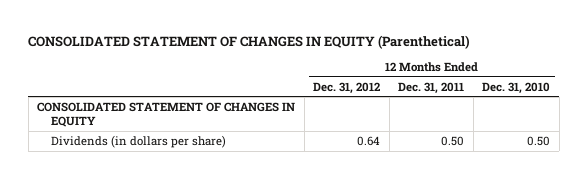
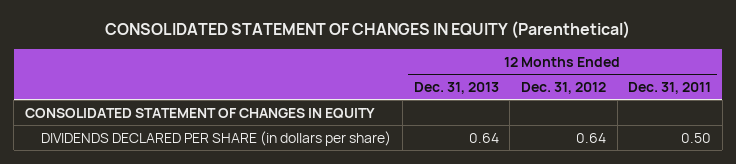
- | 12 Months Ended Dec. 31, 2012 | 12 Months Ended Dec. 31, 2011 | 12 Months Ended Dec. 31, 2010
+ | 12 Months Ended Dec. 31, 2013 | 12 Months Ended Dec. 31, 2012 | 12 Months Ended Dec. 31, 2011
- Dividends (in dollars per share) | 0.64 | 0.50 | 0.50
+ DIVIDENDS DECLARED PER SHARE (in dollars per share) | 0.64 | 0.64 | 0.50

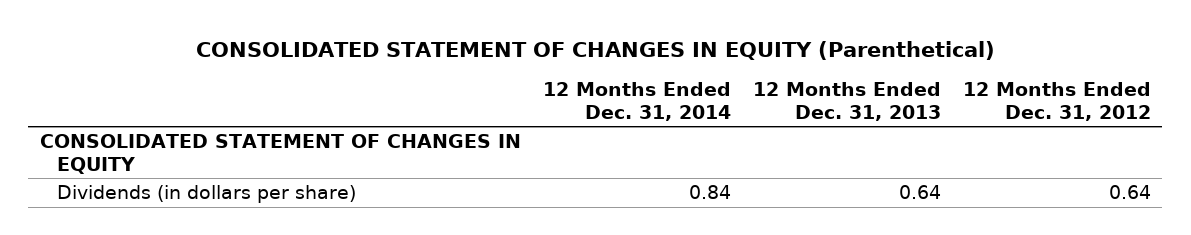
- | 12 Months Ended Dec. 31, 2013 | 12 Months Ended Dec. 31, 2012 | 12 Months Ended Dec. 31, 2011
+ | 12 Months Ended Dec. 31, 2014 | 12 Months Ended Dec. 31, 2013 | 12 Months Ended Dec. 31, 2012
- DIVIDENDS DECLARED PER SHARE (in dollars per share) | 0.64 | 0.64 | 0.50
+ Dividends (in dollars per share) | 0.84 | 0.64 | 0.64

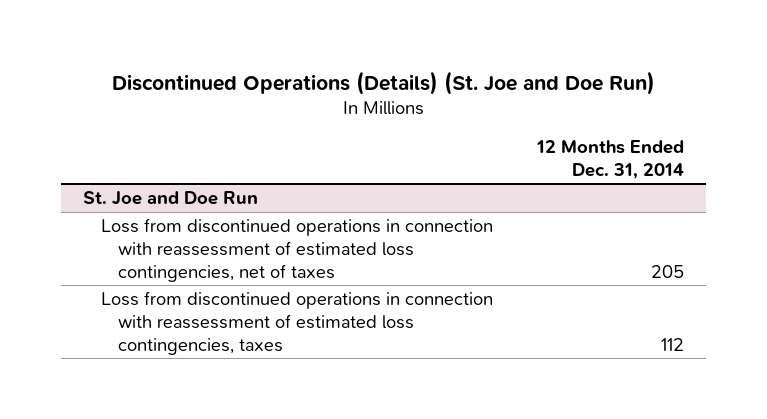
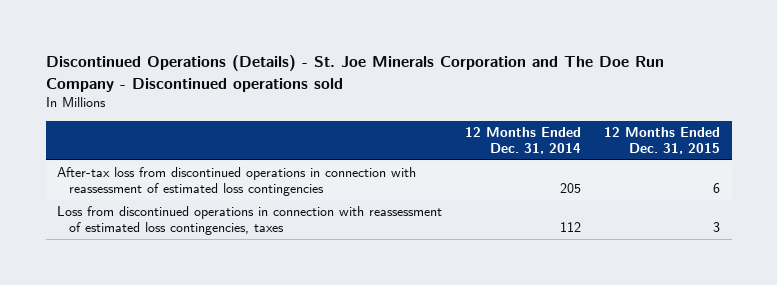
- Discontinued Operations (Details) (St. Joe and Doe Run)
+ Discontinued Operations (Details) - St. Joe Minerals Corporation and The Doe Run Company - Discontinued operations sold
- | 12 Months Ended Dec. 31, 2014
+ | 12 Months Ended Dec. 31, 2014 | 12 Months Ended Dec. 31, 2015
- St. Joe and Doe Run
- Loss from discontinued operations in connection with reassessment of estimated loss contingencies, net of taxes | 205
+ After-tax loss from discontinued operations in connection with reassessment of estimated loss contingencies | 205 | 6

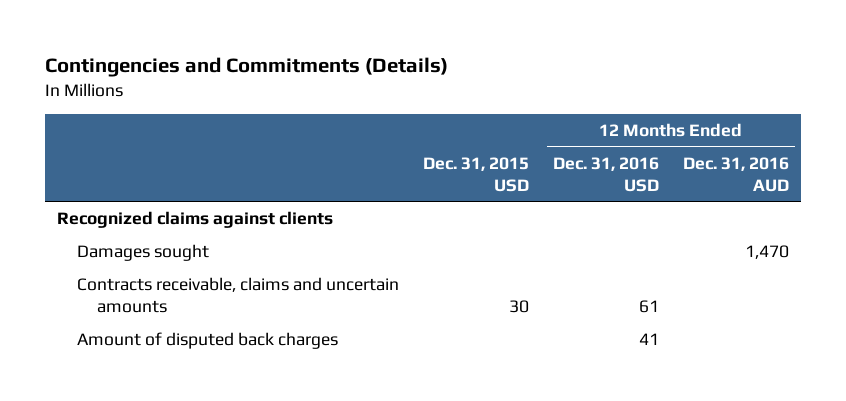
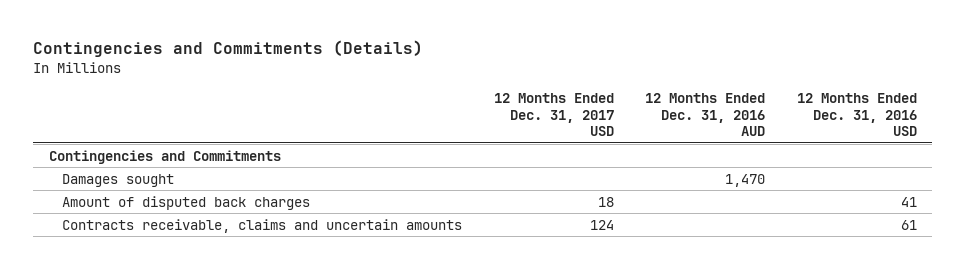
- | Dec. 31, 2015 USD | 12 Months Ended Dec. 31, 2016 USD | 12 Months Ended Dec. 31, 2016 AUD
+ | 12 Months Ended Dec. 31, 2017 USD | 12 Months Ended Dec. 31, 2016 AUD | 12 Months Ended Dec. 31, 2016 USD
- Recognized claims against clients
+ Contingencies and Commitments
moved down: Contracts receivable, claims and uncertain amounts | 124 | | 61

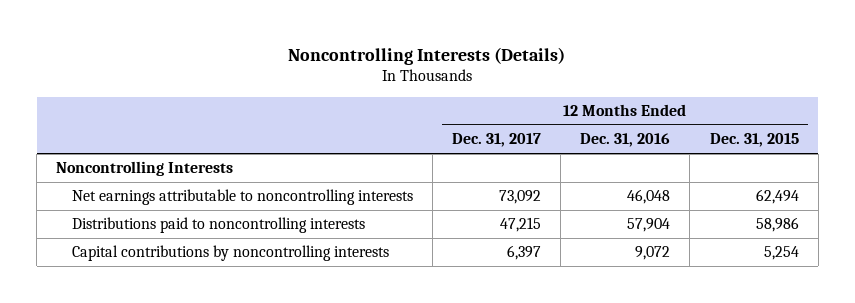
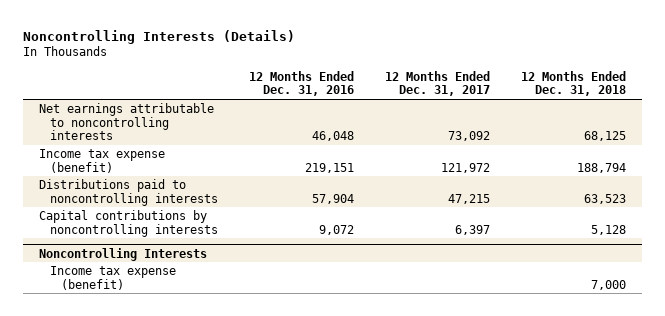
- | 12 Months Ended Dec. 31, 2017 | 12 Months Ended Dec. 31, 2016 | 12 Months Ended Dec. 31, 2015
+ | 12 Months Ended Dec. 31, 2016 | 12 Months Ended Dec. 31, 2017 | 12 Months Ended Dec. 31, 2018
- Noncontrolling Interests
+ Income tax expense (benefit) | 219,151 | 121,972 | 188,794
+ Noncontrolling Interests
+ Income tax expense (benefit) | | | 7,000

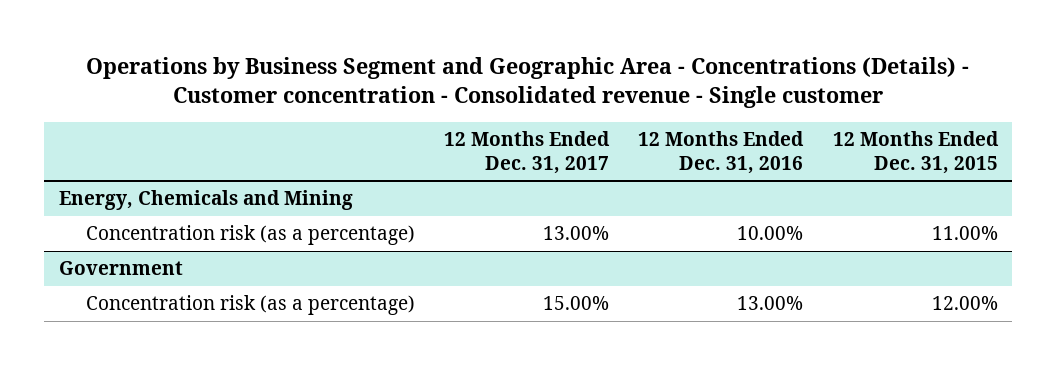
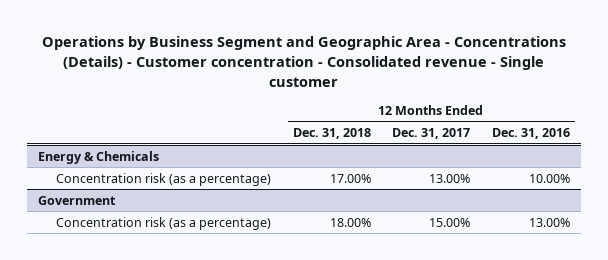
- | 12 Months Ended Dec. 31, 2017 | 12 Months Ended Dec. 31, 2016 | 12 Months Ended Dec. 31, 2015
+ | 12 Months Ended Dec. 31, 2018 | 12 Months Ended Dec. 31, 2017 | 12 Months Ended Dec. 31, 2016
- Energy, Chemicals and Mining
+ Energy & Chemicals

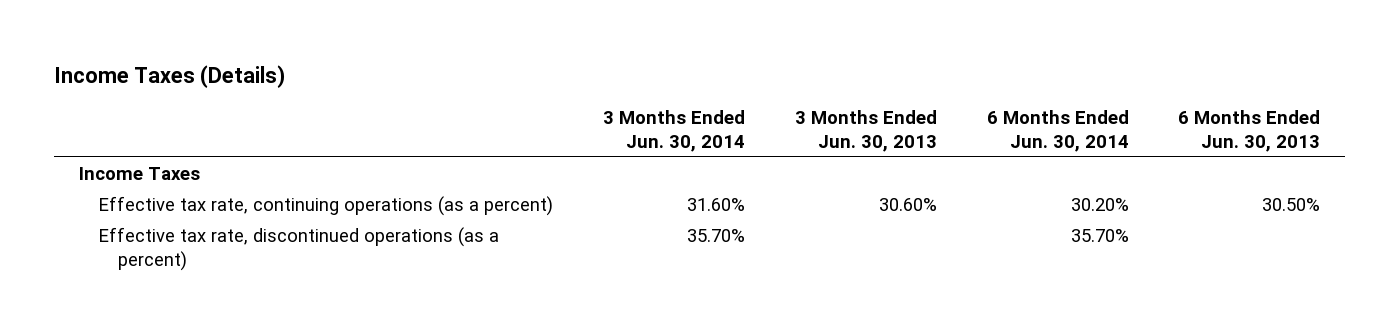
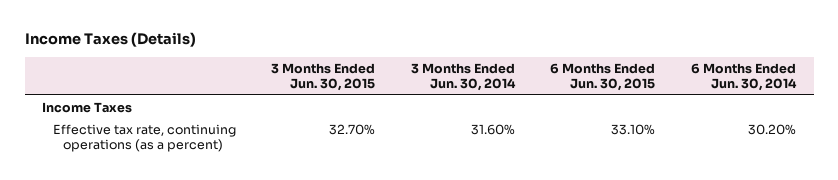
- | 3 Months Ended Jun. 30, 2014 | 3 Months Ended Jun. 30, 2013 | 6 Months Ended Jun. 30, 2014 | 6 Months Ended Jun. 30, 2013
+ | 3 Months Ended Jun. 30, 2015 | 3 Months Ended Jun. 30, 2014 | 6 Months Ended Jun. 30, 2015 | 6 Months Ended Jun. 30, 2014
- Effective tax rate, discontinued operations (as a percent) | 35.70% | | 35.70% |

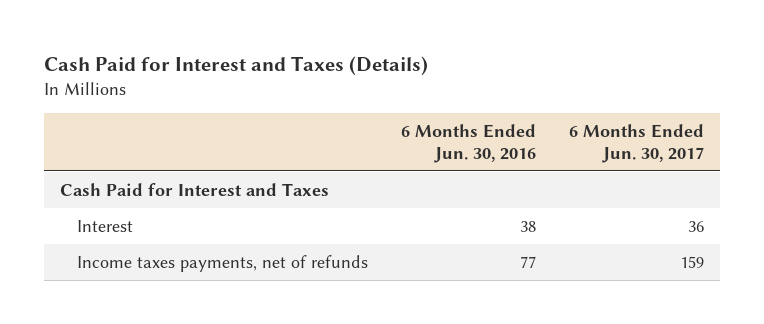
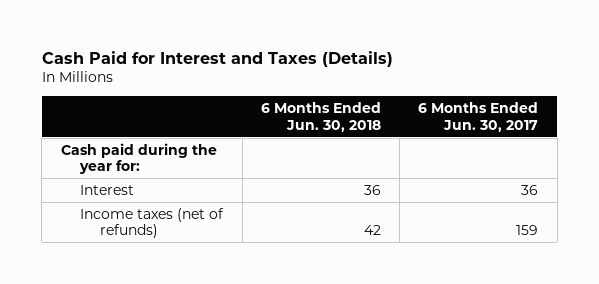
- | 6 Months Ended Jun. 30, 2016 | 6 Months Ended Jun. 30, 2017
+ | 6 Months Ended Jun. 30, 2018 | 6 Months Ended Jun. 30, 2017
- Cash Paid for Interest and Taxes
+ Cash paid during the year for:
- Income taxes payments, net of refunds | 77 | 159
+ Income taxes (net of refunds) | 42 | 159

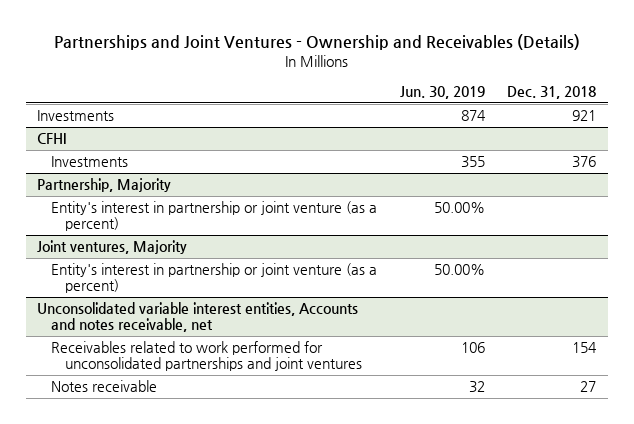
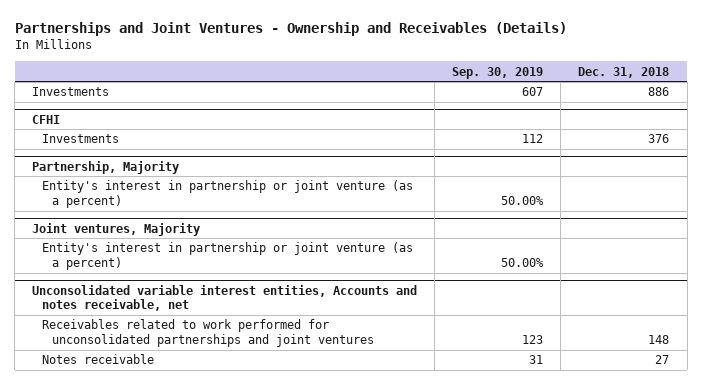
- | Jun. 30, 2019 | Dec. 31, 2018
+ | Sep. 30, 2019 | Dec. 31, 2018
- Investments | 874 | 921
+ Investments | 607 | 886
@ Unconsolidated variable interest entities, Accounts and notes receivable, net
- Receivables related to work performed for unconsolidated partnerships and joint ventures | 106 | 154
+ Receivables related to work performed for unconsolidated partnerships and joint ventures | 123 | 148

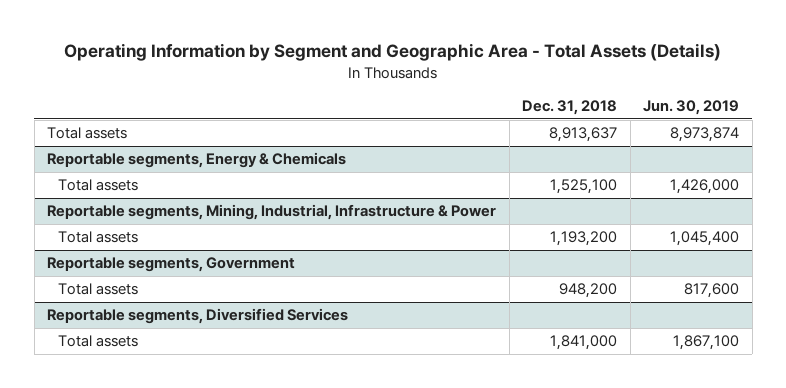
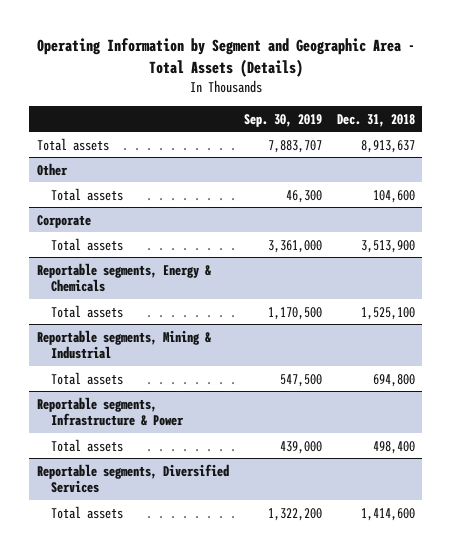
- | Dec. 31, 2018 | Jun. 30, 2019
+ | Sep. 30, 2019 | Dec. 31, 2018
+ Other
+ Total assets | 46,300 | 104,600
+ Corporate
+ Total assets | 3,361,000 | 3,513,900
- Reportable segments, Mining, Industrial, Infrastructure & Power
- Total assets | 1,193,200 | 1,045,400
- Reportable segments, Government
- Total assets | 948,200 | 817,600
+ Reportable segments, Mining & Industrial
+ Total assets | 547,500 | 694,800
+ Reportable segments, Infrastructure & Power
+ Total assets | 439,000 | 498,400
@ Reportable segments, Diversified Services
- Total assets | 1,841,000 | 1,867,100
+ Total assets | 1,322,200 | 1,414,600

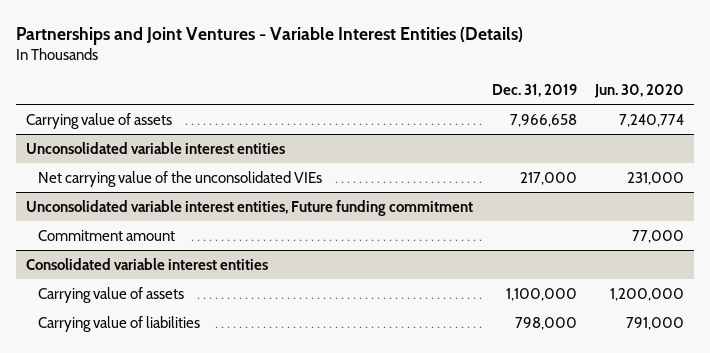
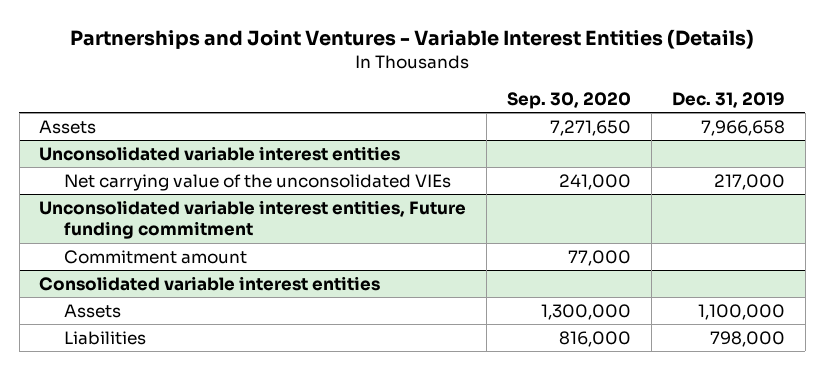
- | Dec. 31, 2019 | Jun. 30, 2020
+ | Sep. 30, 2020 | Dec. 31, 2019
- Carrying value of assets | 7,966,658 | 7,240,774
+ Assets | 7,271,650 | 7,966,658
@ Consolidated variable interest entities
- Carrying value of assets | 1,100,000 | 1,200,000
- Carrying value of liabilities | 798,000 | 791,000
+ Assets | 1,300,000 | 1,100,000
+ Liabilities | 816,000 | 798,000

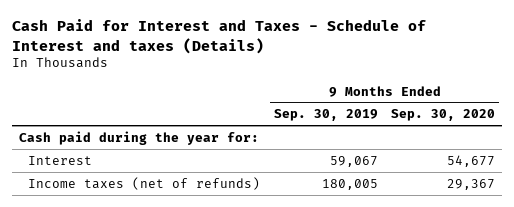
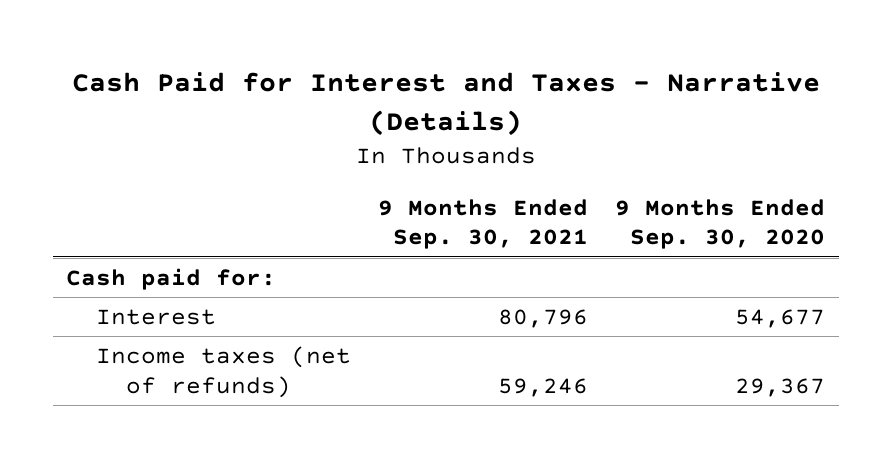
- Cash Paid for Interest and Taxes - Schedule of Interest and taxes (Details)
+ Cash Paid for Interest and Taxes - Narrative (Details)
- | 9 Months Ended Sep. 30, 2019 | 9 Months Ended Sep. 30, 2020
+ | 9 Months Ended Sep. 30, 2021 | 9 Months Ended Sep. 30, 2020
- Cash paid during the year for:
+ Cash paid for:

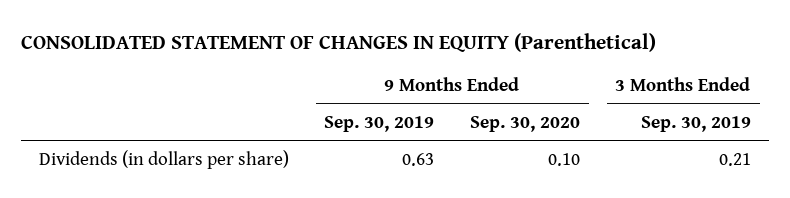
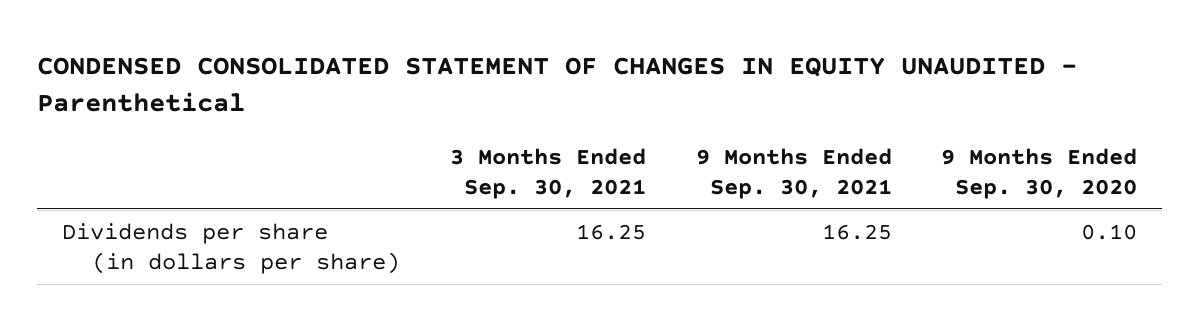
- CONSOLIDATED STATEMENT OF CHANGES IN EQUITY (Parenthetical)
+ CONDENSED CONSOLIDATED STATEMENT OF CHANGES IN EQUITY UNAUDITED - Parenthetical
- | 9 Months Ended Sep. 30, 2019 | 9 Months Ended Sep. 30, 2020 | 3 Months Ended Sep. 30, 2019
+ | 3 Months Ended Sep. 30, 2021 | 9 Months Ended Sep. 30, 2021 | 9 Months Ended Sep. 30, 2020
- Dividends (in dollars per share) | 0.63 | 0.10 | 0.21
+ Dividends per share (in dollars per share) | 16.25 | 16.25 | 0.10

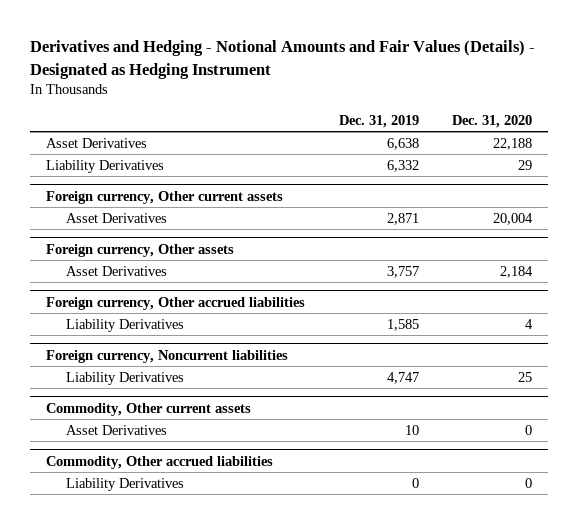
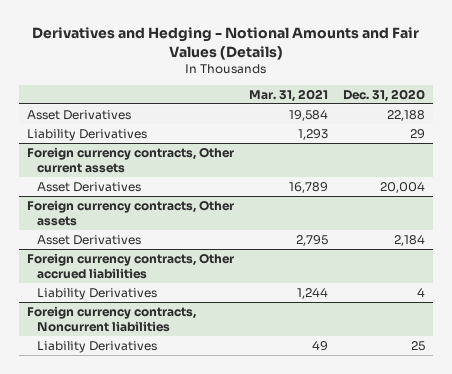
- Derivatives and Hedging - Notional Amounts and Fair Values (Details) - Designated as Hedging Instrument
+ Derivatives and Hedging - Notional Amounts and Fair Values (Details)
- | Dec. 31, 2019 | Dec. 31, 2020
+ | Mar. 31, 2021 | Dec. 31, 2020
- Foreign currency, Other current assets
+ Foreign currency contracts, Other current assets
- Foreign currency, Other assets
+ Foreign currency contracts, Other assets
- Foreign currency, Other accrued liabilities
+ Foreign currency contracts, Other accrued liabilities
- Foreign currency, Noncurrent liabilities
+ Foreign currency contracts, Noncurrent liabilities
- Commodity, Other current assets
- Asset Derivatives | 10 | 0
- Commodity, Other accrued liabilities
- Liability Derivatives | 0 | 0

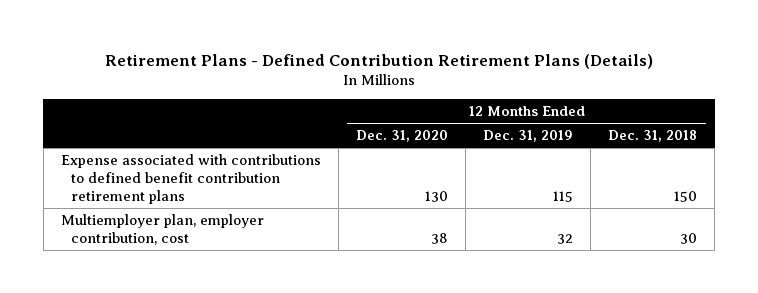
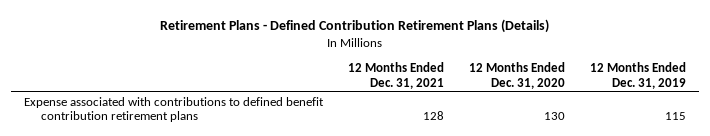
- | 12 Months Ended Dec. 31, 2020 | 12 Months Ended Dec. 31, 2019 | 12 Months Ended Dec. 31, 2018
+ | 12 Months Ended Dec. 31, 2021 | 12 Months Ended Dec. 31, 2020 | 12 Months Ended Dec. 31, 2019
- Multiemployer plan, employer contribution, cost | 38 | 32 | 30

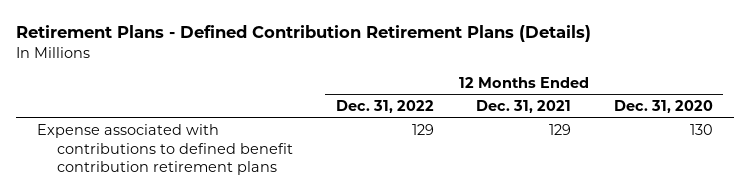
- | 12 Months Ended Dec. 31, 2021 | 12 Months Ended Dec. 31, 2020 | 12 Months Ended Dec. 31, 2019
+ | 12 Months Ended Dec. 31, 2022 | 12 Months Ended Dec. 31, 2021 | 12 Months Ended Dec. 31, 2020
- Expense associated with contributions to defined benefit contribution retirement plans | 128 | 130 | 115
+ Expense associated with contributions to defined benefit contribution retirement plans | 129 | 129 | 130

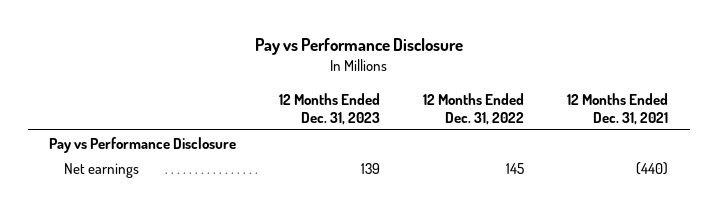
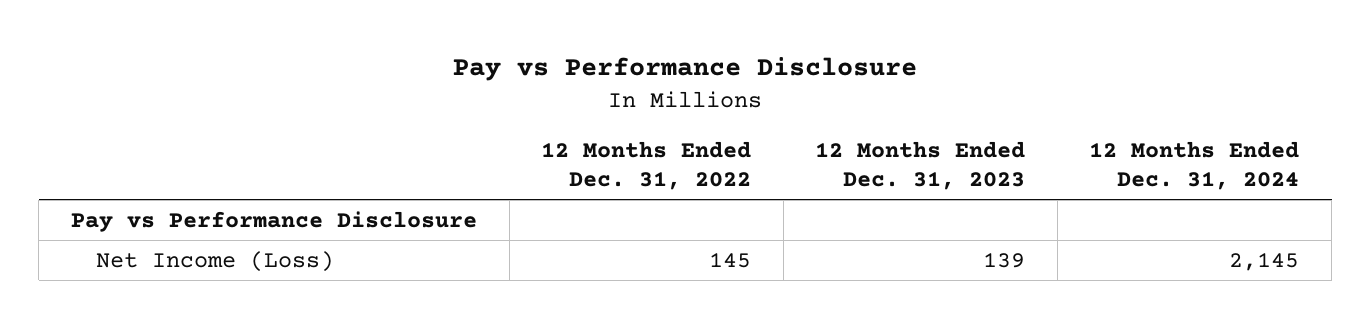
- | 12 Months Ended Dec. 31, 2023 | 12 Months Ended Dec. 31, 2022 | 12 Months Ended Dec. 31, 2021
+ | 12 Months Ended Dec. 31, 2022 | 12 Months Ended Dec. 31, 2023 | 12 Months Ended Dec. 31, 2024
- Net earnings | 139 | 145 | (440)
+ Net Income (Loss) | 145 | 139 | 2,145

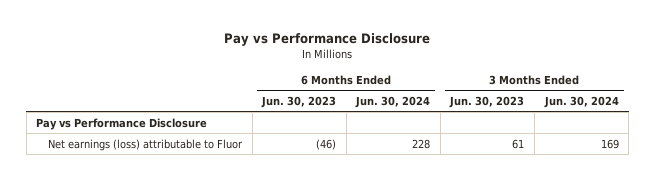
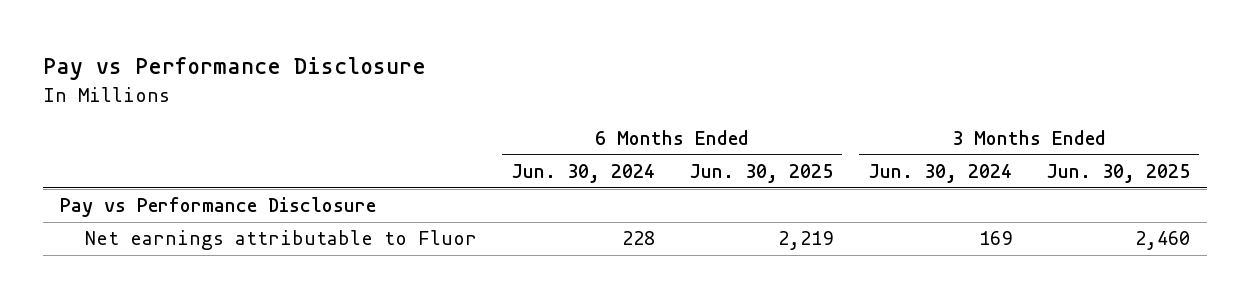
- | 6 Months Ended Jun. 30, 2023 | 6 Months Ended Jun. 30, 2024 | 3 Months Ended Jun. 30, 2023 | 3 Months Ended Jun. 30, 2024
+ | 6 Months Ended Jun. 30, 2024 | 6 Months Ended Jun. 30, 2025 | 3 Months Ended Jun. 30, 2024 | 3 Months Ended Jun. 30, 2025
- Net earnings (loss) attributable to Fluor | (46) | 228 | 61 | 169
+ Net earnings attributable to Fluor | 228 | 2,219 | 169 | 2,460

